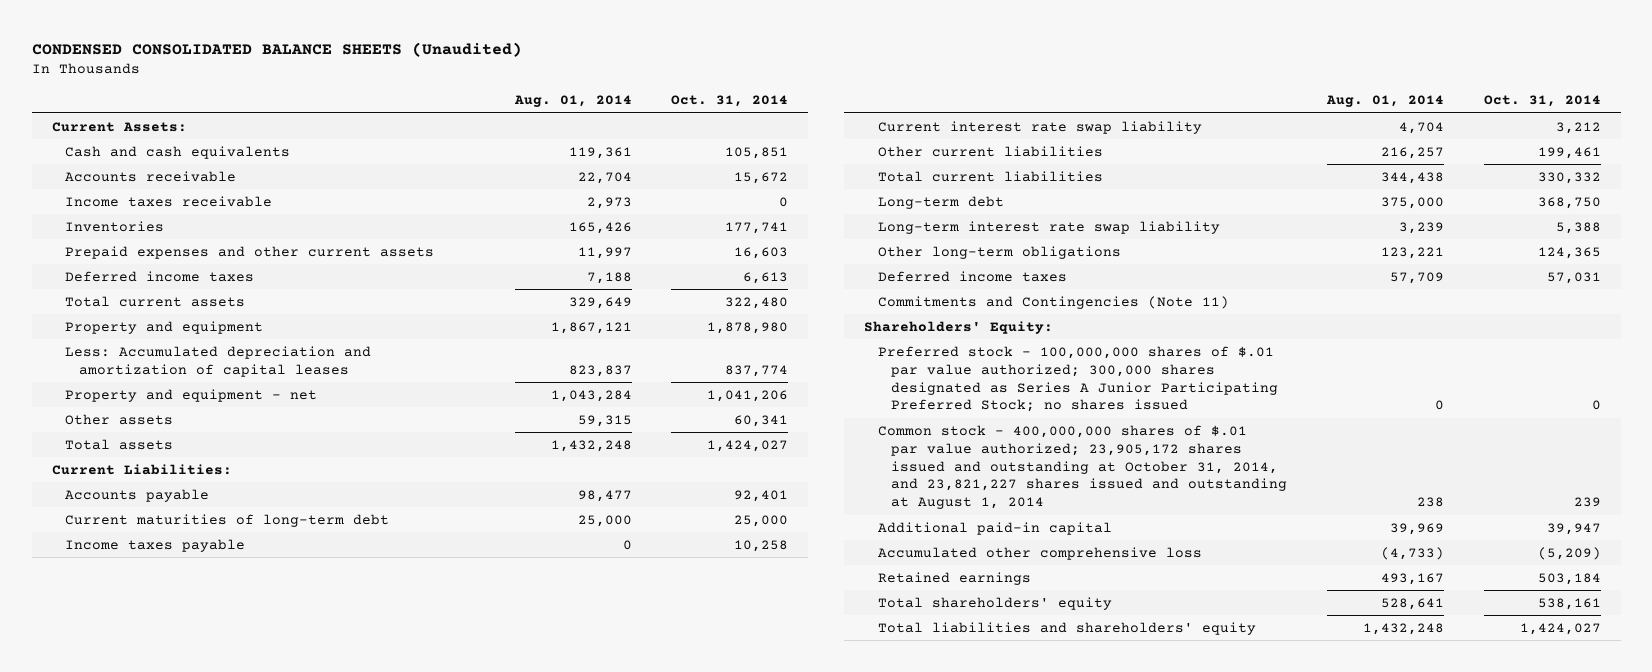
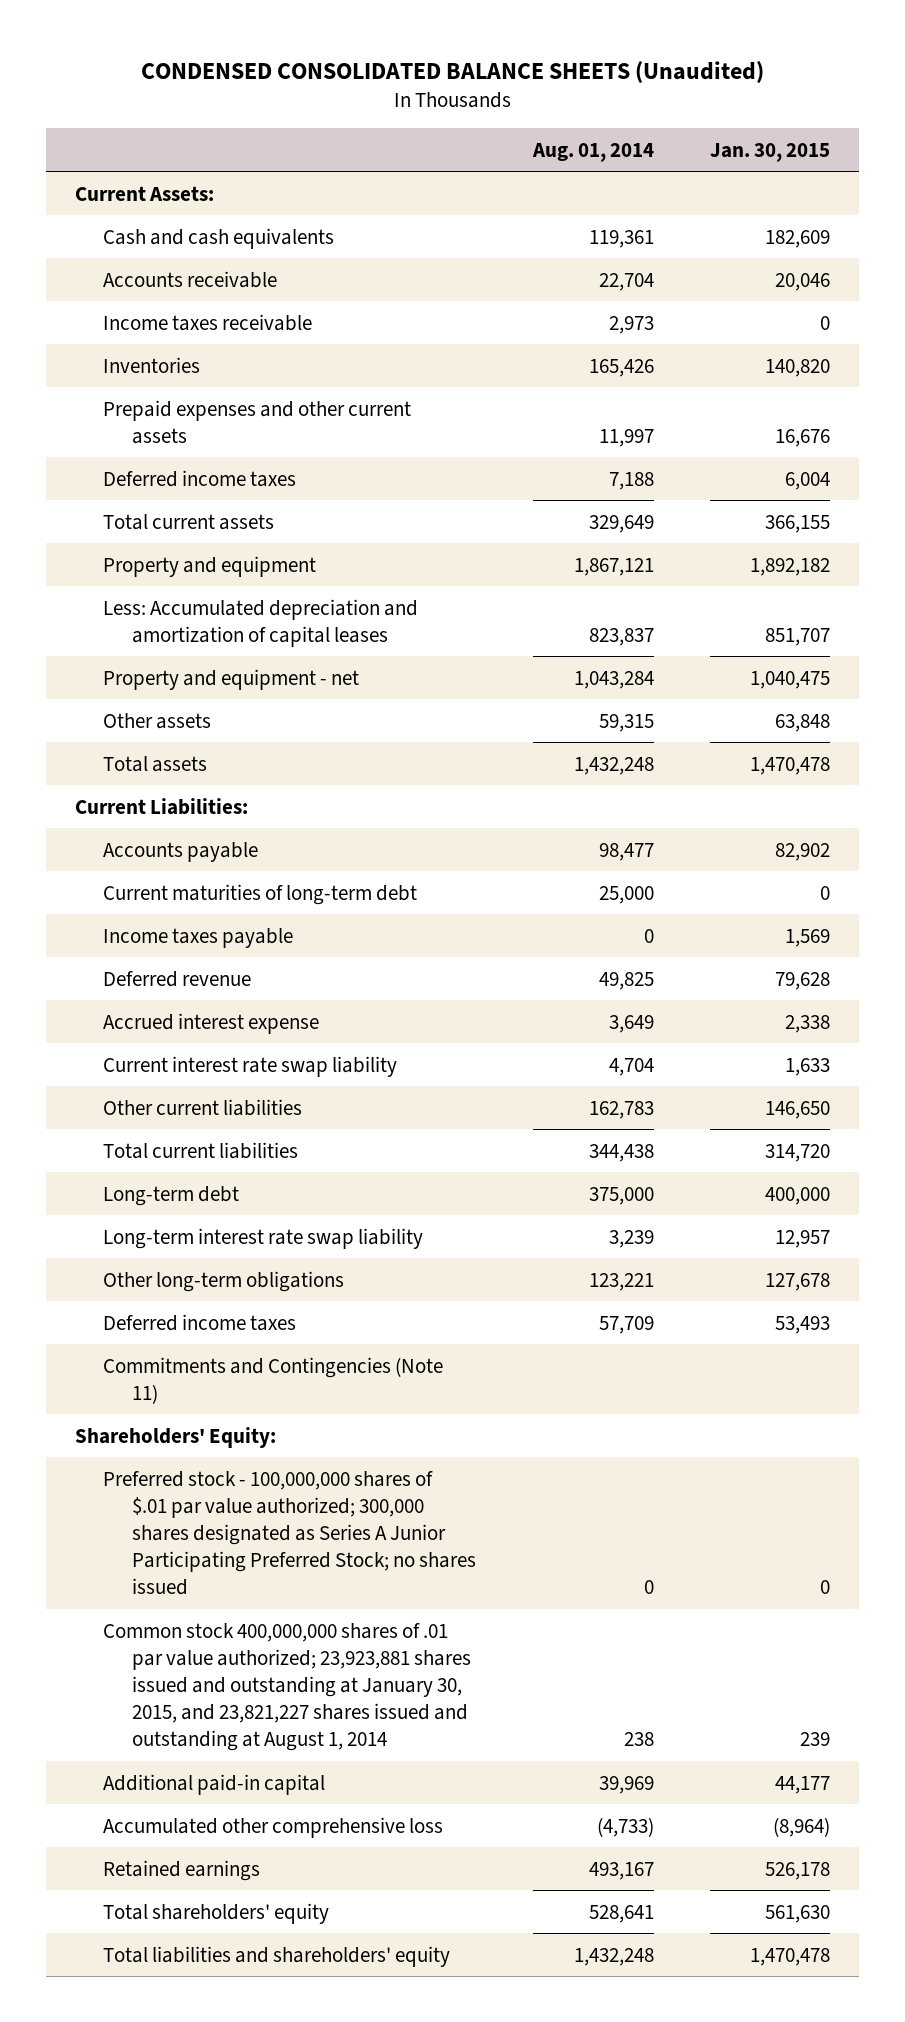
- | Aug. 01, 2014 | Oct. 31, 2014
+ | Aug. 01, 2014 | Jan. 30, 2015
+ Deferred revenue | 49,825 | 79,628
+ Accrued interest expense | 3,649 | 2,338
- Other current liabilities | 216,257 | 199,461
+ Other current liabilities | 162,783 | 146,650
- Common stock - 400,000,000 shares of $.01 par value authorized; 23,905,172 shares issued and outstanding at October 31, 2014, and 23,821,227 shares issued and outstanding at August 1, 2014 | 238 | 239
+ Common stock 400,000,000 shares of .01 par value authorized; 23,923,881 shares issued and outstanding at January 30, 2015, and 23,821,227 shares issued and outstanding at August 1, 2014 | 238 | 239

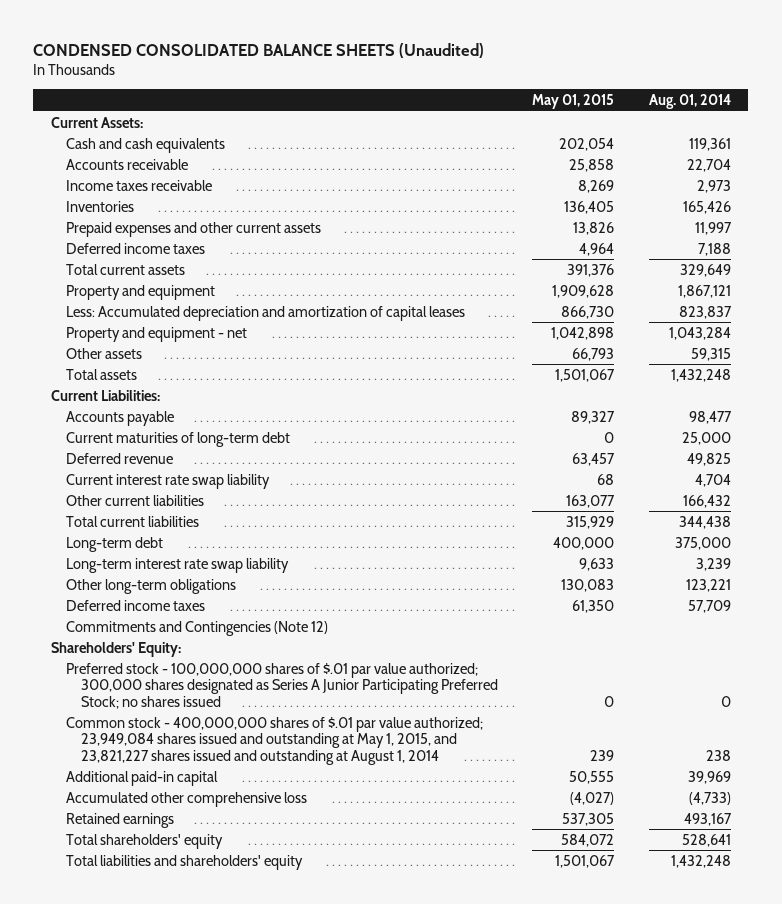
- | Aug. 01, 2014 | Jan. 30, 2015
+ | May 01, 2015 | Aug. 01, 2014
- Income taxes payable | 0 | 1,569
- Accrued interest expense | 3,649 | 2,338
- Other current liabilities | 162,783 | 146,650
+ Other current liabilities | 163,077 | 166,432
- Commitments and Contingencies (Note 11)
+ Commitments and Contingencies (Note 12)
- Common stock 400,000,000 shares of .01 par value authorized; 23,923,881 shares issued and outstanding at January 30, 2015, and 23,821,227 shares issued and outstanding at August 1, 2014 | 238 | 239
+ Common stock - 400,000,000 shares of $.01 par value authorized; 23,949,084 shares issued and outstanding at May 1, 2015, and 23,821,227 shares issued and outstanding at August 1, 2014 | 239 | 238

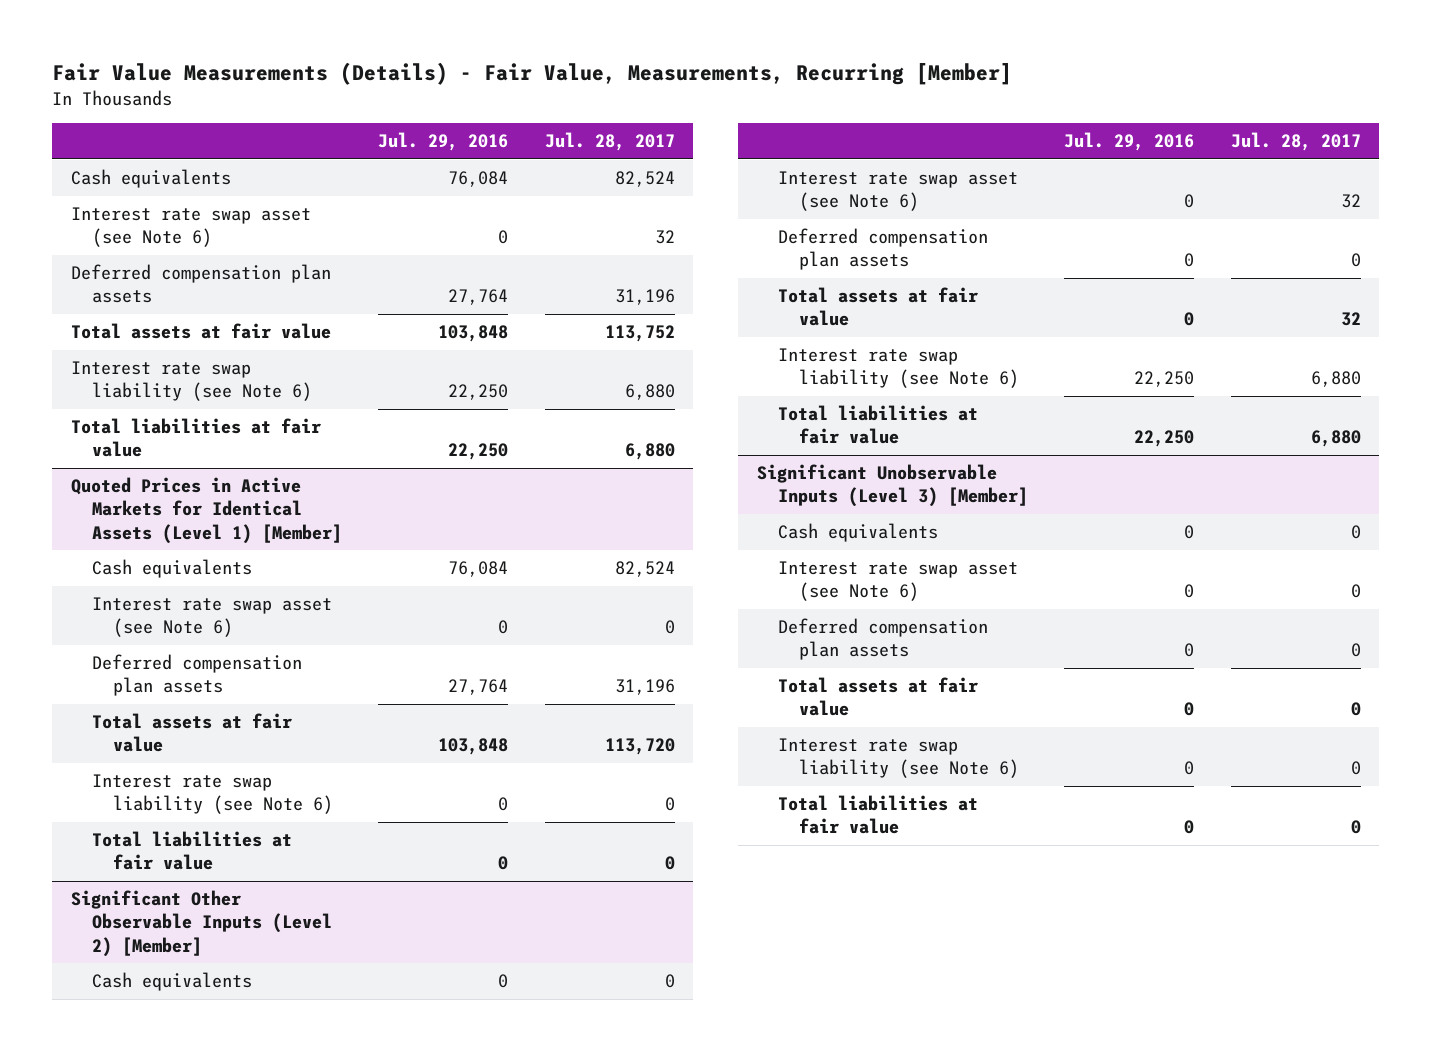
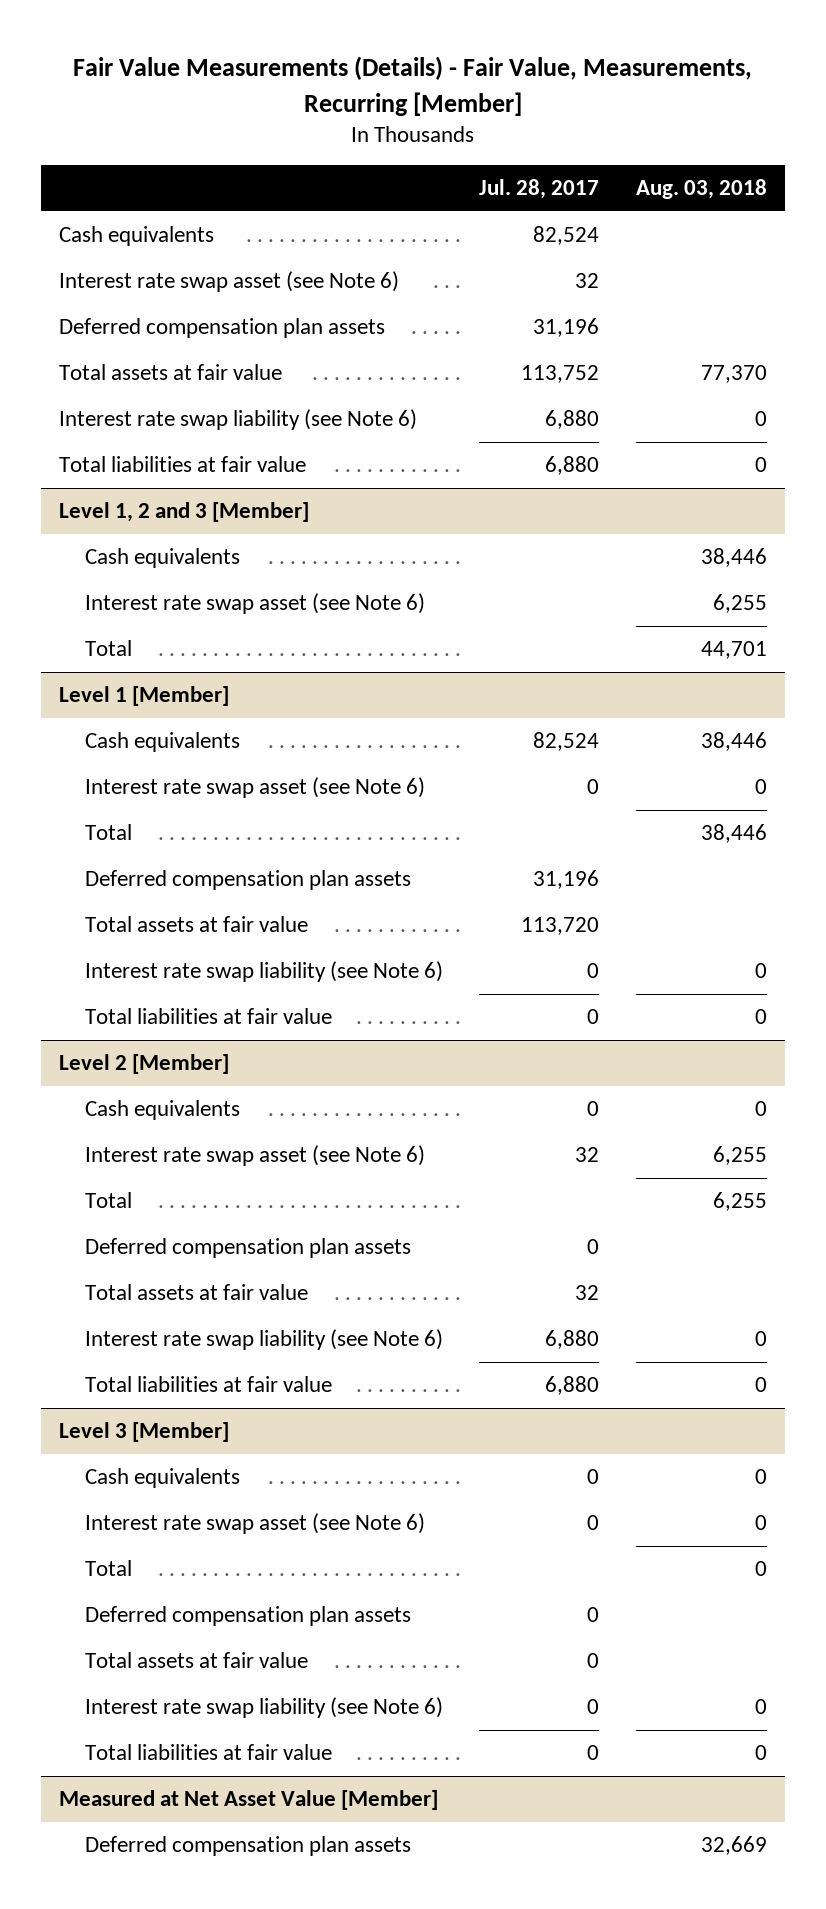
- | Jul. 29, 2016 | Jul. 28, 2017
+ | Jul. 28, 2017 | Aug. 03, 2018
- Quoted Prices in Active Markets for Identical Assets (Level 1) [Member]
+ Level 1, 2 and 3 [Member]
+ Cash equivalents | | 38,446
+ Interest rate swap asset (see Note 6) | | 6,255
+ Total | | 44,701
+ Level 1 [Member]
+ Total | | 38,446
- Significant Other Observable Inputs (Level 2) [Member]
+ Level 2 [Member]
+ Total | | 6,255
- Significant Unobservable Inputs (Level 3) [Member]
+ Level 3 [Member]
+ Total | | 0
+ Measured at Net Asset Value [Member]
+ Deferred compensation plan assets | | 32,669

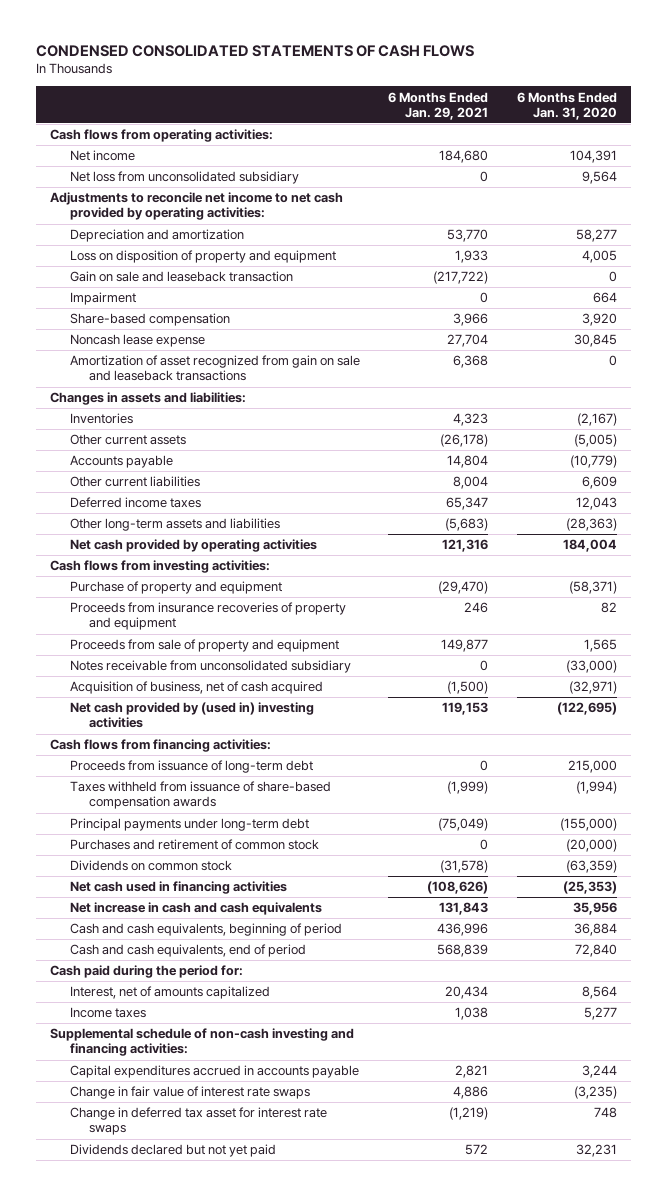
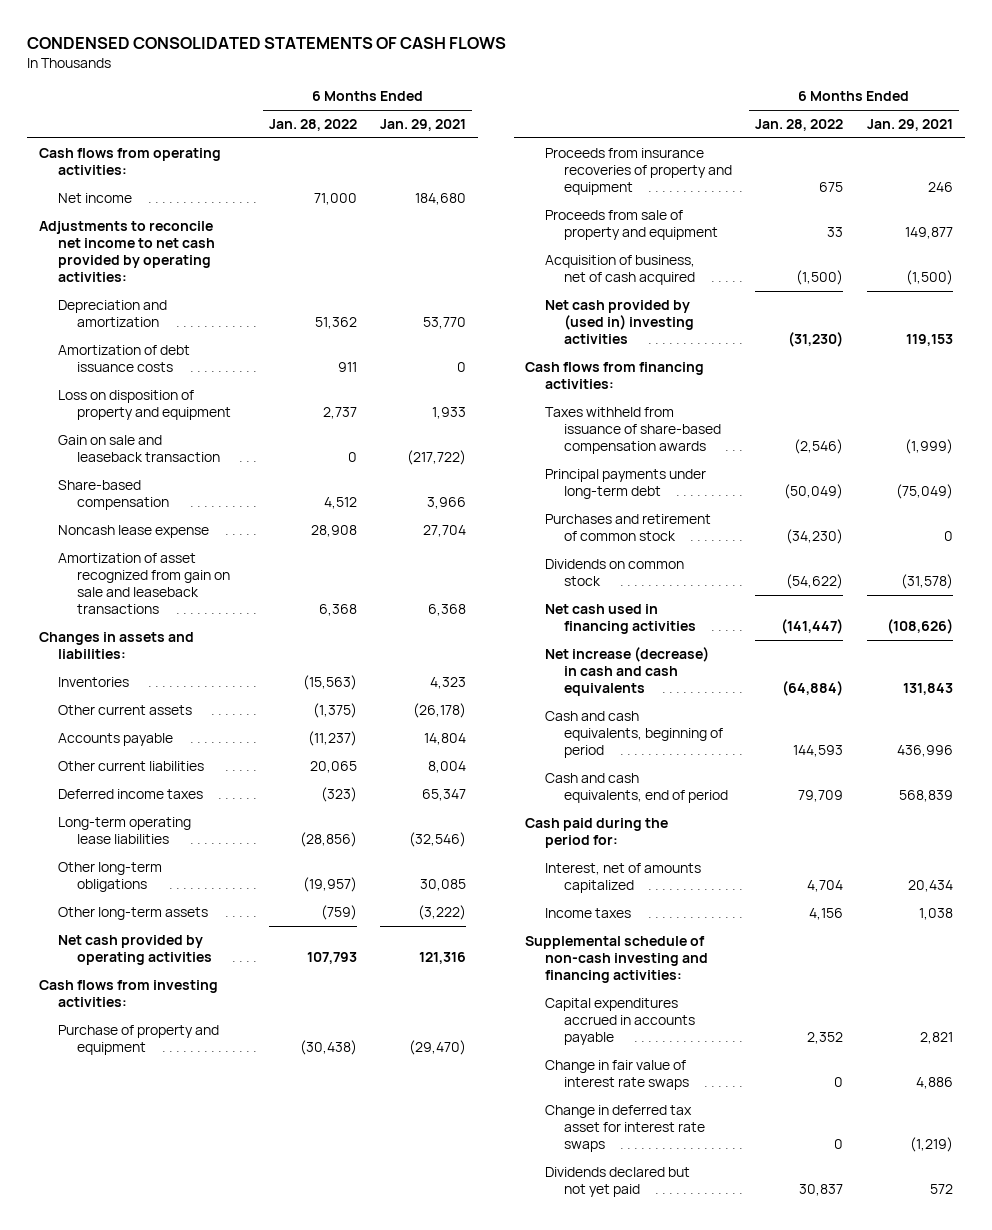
- | 6 Months Ended Jan. 29, 2021 | 6 Months Ended Jan. 31, 2020
+ | 6 Months Ended Jan. 28, 2022 | 6 Months Ended Jan. 29, 2021
- Net loss from unconsolidated subsidiary | 0 | 9,564
+ Amortization of debt issuance costs | 911 | 0
- Impairment | 0 | 664
- Other long-term assets and liabilities | (5,683) | (28,363)
+ Long-term operating lease liabilities | (28,856) | (32,546)
+ Other long-term obligations | (19,957) | 30,085
+ Other long-term assets | (759) | (3,222)
- Notes receivable from unconsolidated subsidiary | 0 | (33,000)
- Proceeds from issuance of long-term debt | 0 | 215,000
- Net increase in cash and cash equivalents | 131,843 | 35,956
+ Net increase (decrease) in cash and cash equivalents | (64,884) | 131,843

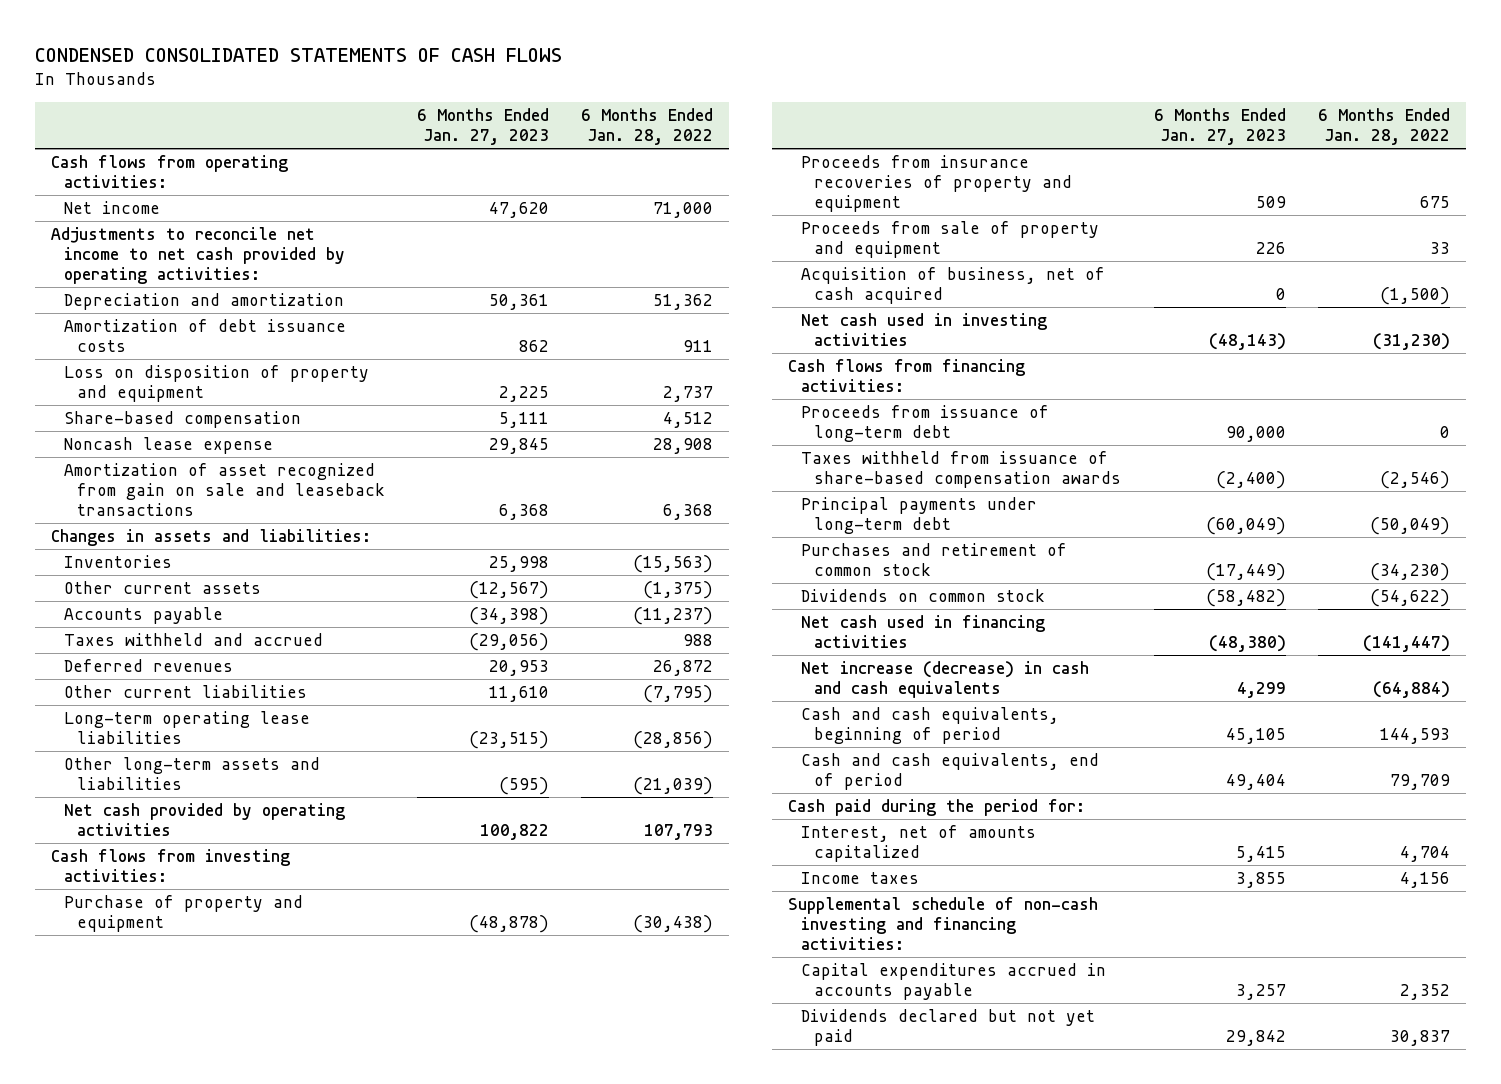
- | 6 Months Ended Jan. 28, 2022 | 6 Months Ended Jan. 29, 2021
+ | 6 Months Ended Jan. 27, 2023 | 6 Months Ended Jan. 28, 2022
- Gain on sale and leaseback transaction | 0 | (217,722)
- Other current liabilities | 20,065 | 8,004
- Deferred income taxes | (323) | 65,347
+ Taxes withheld and accrued | (29,056) | 988
+ Deferred revenues | 20,953 | 26,872
+ Other current liabilities | 11,610 | (7,795)
- Other long-term obligations | (19,957) | 30,085
- Other long-term assets | (759) | (3,222)
+ Other long-term assets and liabilities | (595) | (21,039)
- Net cash provided by (used in) investing activities | (31,230) | 119,153
+ Net cash used in investing activities | (48,143) | (31,230)
+ Proceeds from issuance of long-term debt | 90,000 | 0
- Change in fair value of interest rate swaps | 0 | 4,886
- Change in deferred tax asset for interest rate swaps | 0 | (1,219)

